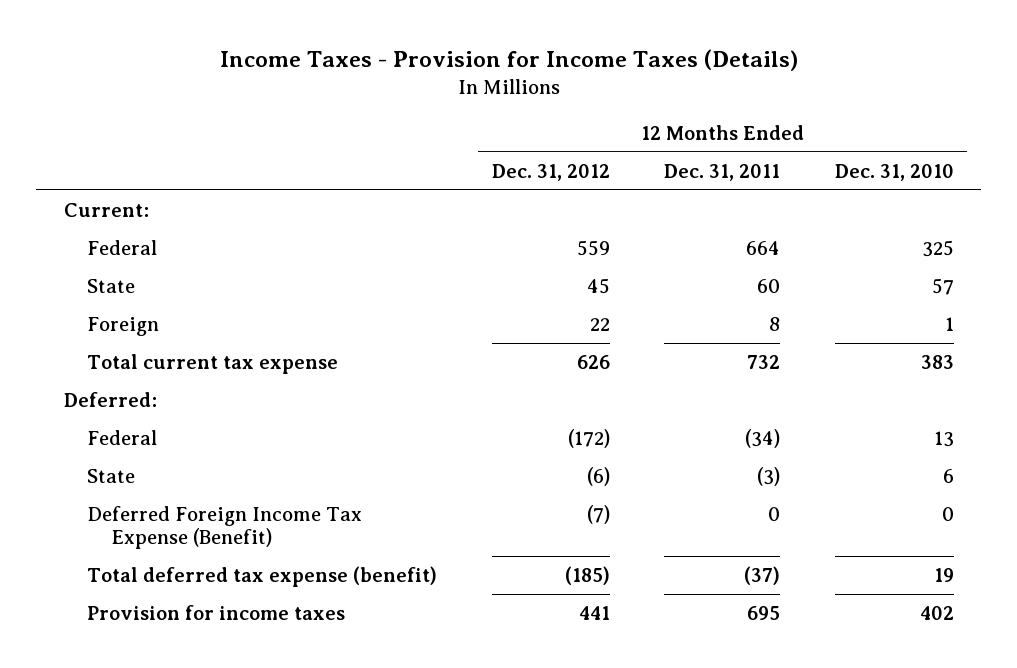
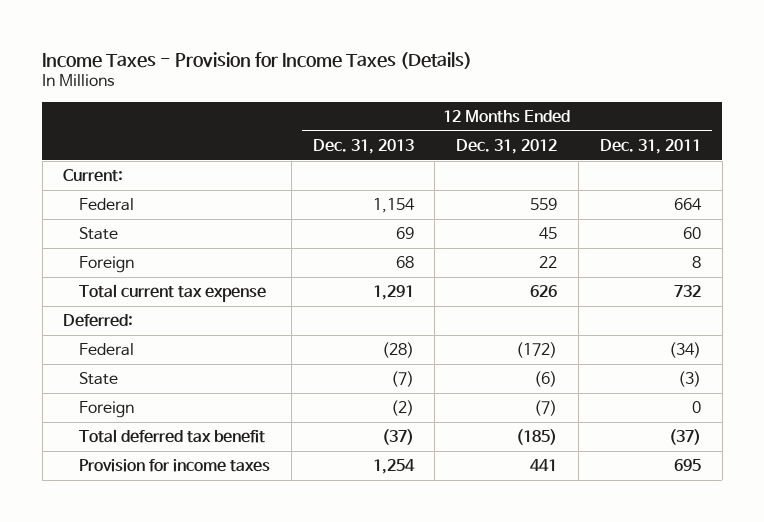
- | 12 Months Ended Dec. 31, 2012 | 12 Months Ended Dec. 31, 2011 | 12 Months Ended Dec. 31, 2010
+ | 12 Months Ended Dec. 31, 2013 | 12 Months Ended Dec. 31, 2012 | 12 Months Ended Dec. 31, 2011
- Deferred Foreign Income Tax Expense (Benefit) | (7) | 0 | 0
- Total deferred tax expense (benefit) | (185) | (37) | 19
+ Foreign | (2) | (7) | 0
+ Total deferred tax benefit | (37) | (185) | (37)

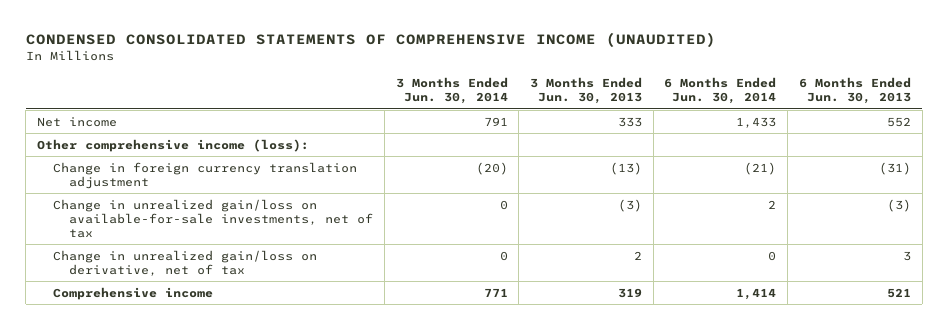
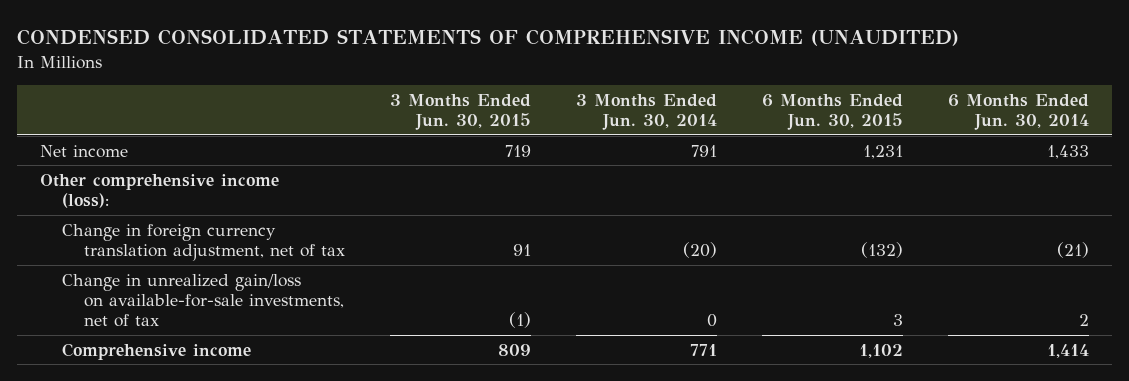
- | 3 Months Ended Jun. 30, 2014 | 3 Months Ended Jun. 30, 2013 | 6 Months Ended Jun. 30, 2014 | 6 Months Ended Jun. 30, 2013
+ | 3 Months Ended Jun. 30, 2015 | 3 Months Ended Jun. 30, 2014 | 6 Months Ended Jun. 30, 2015 | 6 Months Ended Jun. 30, 2014
- Change in foreign currency translation adjustment | (20) | (13) | (21) | (31)
+ Change in foreign currency translation adjustment, net of tax | 91 | (20) | (132) | (21)
- Change in unrealized gain/loss on derivative, net of tax | 0 | 2 | 0 | 3

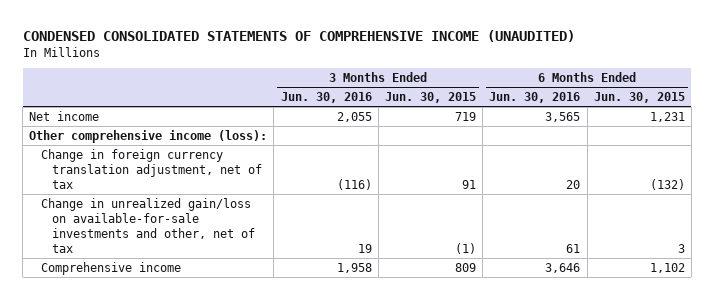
- | 3 Months Ended Jun. 30, 2015 | 3 Months Ended Jun. 30, 2014 | 6 Months Ended Jun. 30, 2015 | 6 Months Ended Jun. 30, 2014
+ | 3 Months Ended Jun. 30, 2016 | 3 Months Ended Jun. 30, 2015 | 6 Months Ended Jun. 30, 2016 | 6 Months Ended Jun. 30, 2015
- Change in unrealized gain/loss on available-for-sale investments, net of tax | (1) | 0 | 3 | 2
+ Change in unrealized gain/loss on available-for-sale investments and other, net of tax | 19 | (1) | 61 | 3

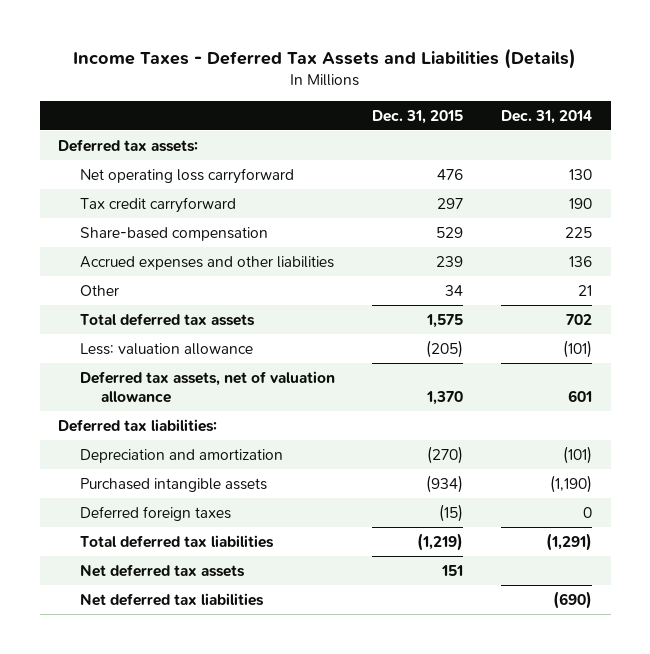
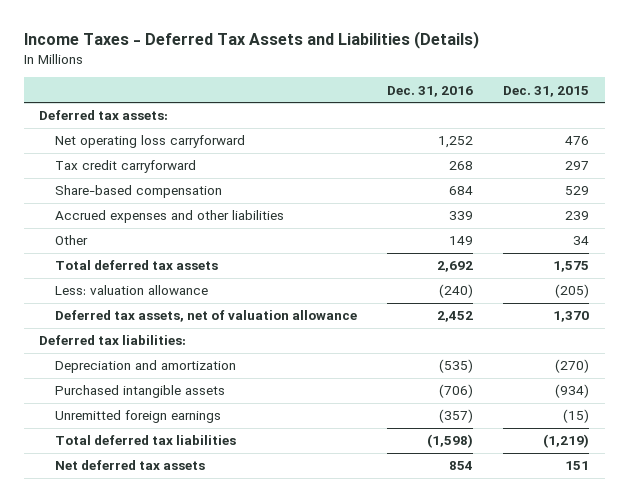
- | Dec. 31, 2015 | Dec. 31, 2014
+ | Dec. 31, 2016 | Dec. 31, 2015
- Deferred foreign taxes | (15) | 0
+ Unremitted foreign earnings | (357) | (15)
- Net deferred tax liabilities | | (690)

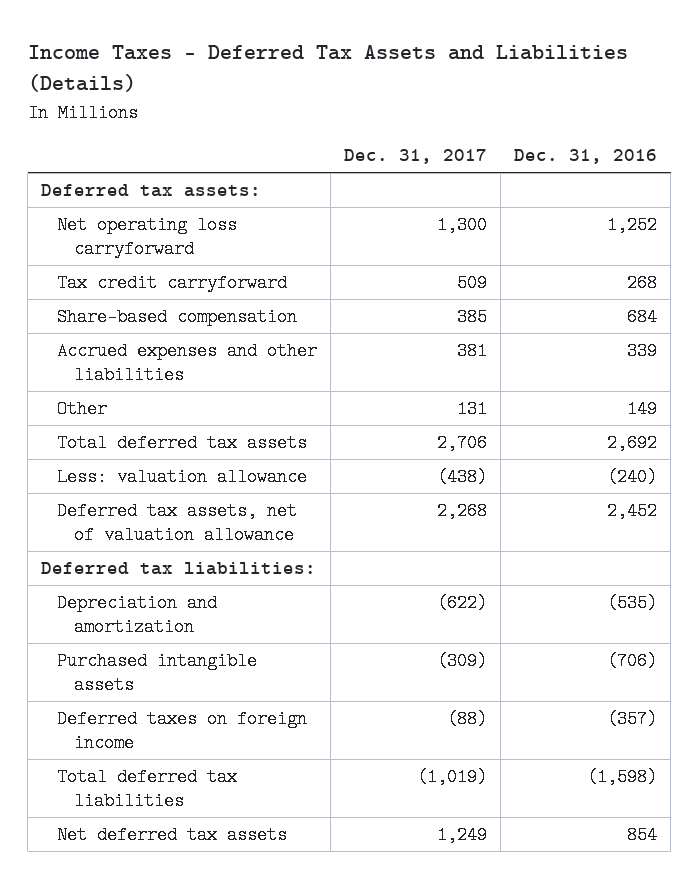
- | Dec. 31, 2016 | Dec. 31, 2015
+ | Dec. 31, 2017 | Dec. 31, 2016
- Unremitted foreign earnings | (357) | (15)
+ Deferred taxes on foreign income | (88) | (357)

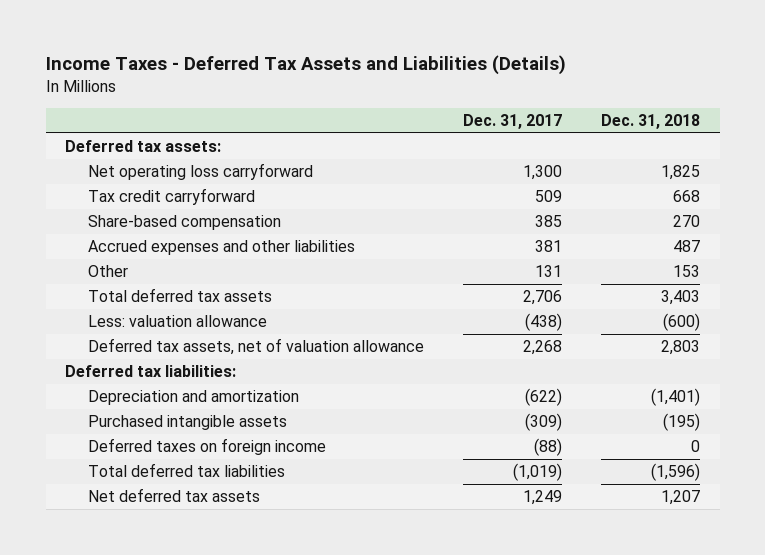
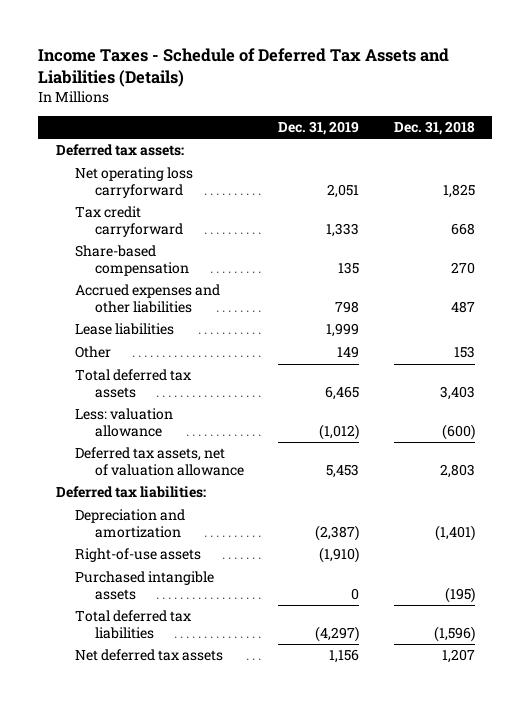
- Income Taxes - Deferred Tax Assets and Liabilities (Details)
+ Income Taxes - Schedule of Deferred Tax Assets and Liabilities (Details)
- | Dec. 31, 2017 | Dec. 31, 2018
+ | Dec. 31, 2019 | Dec. 31, 2018
+ Lease liabilities | 1,999 |
+ Right-of-use assets | (1,910) |
- Deferred taxes on foreign income | (88) | 0

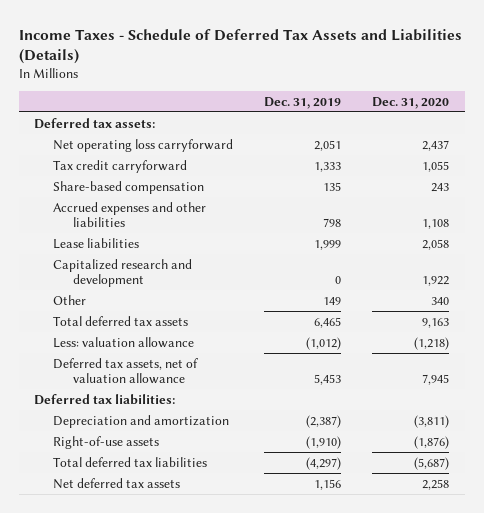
- | Dec. 31, 2019 | Dec. 31, 2018
+ | Dec. 31, 2019 | Dec. 31, 2020
+ Capitalized research and development | 0 | 1,922
- Purchased intangible assets | 0 | (195)

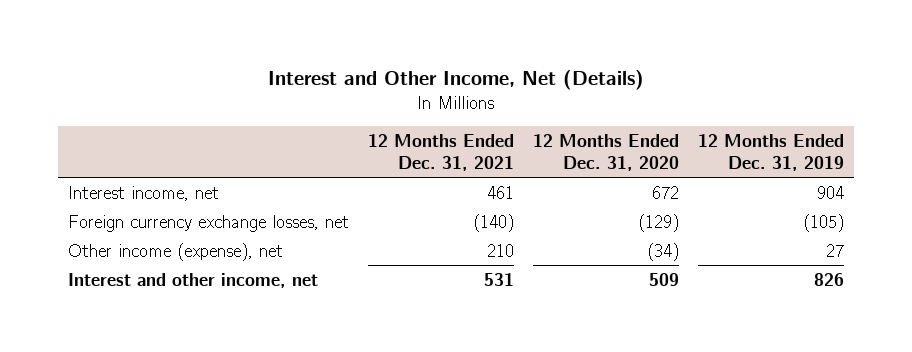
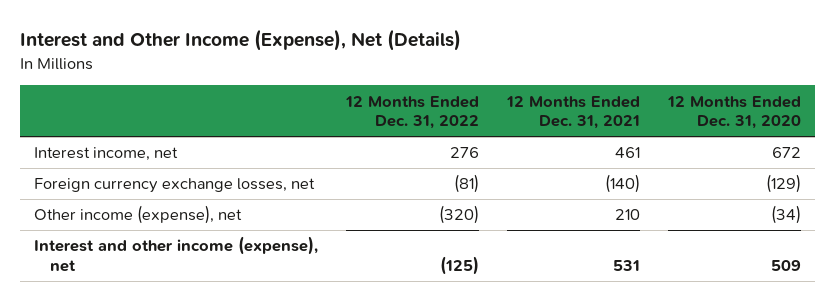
- Interest and Other Income, Net (Details)
+ Interest and Other Income (Expense), Net (Details)
- | 12 Months Ended Dec. 31, 2021 | 12 Months Ended Dec. 31, 2020 | 12 Months Ended Dec. 31, 2019
+ | 12 Months Ended Dec. 31, 2022 | 12 Months Ended Dec. 31, 2021 | 12 Months Ended Dec. 31, 2020
- Interest and other income, net | 531 | 509 | 826
+ Interest and other income (expense), net | (125) | 531 | 509

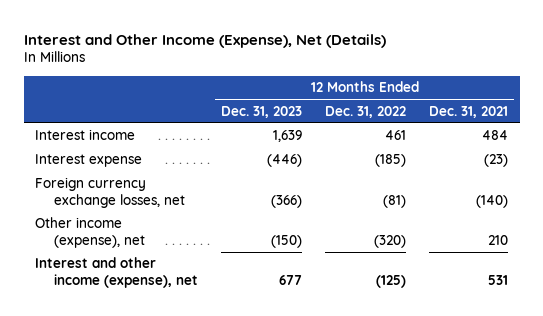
- | 12 Months Ended Dec. 31, 2022 | 12 Months Ended Dec. 31, 2021 | 12 Months Ended Dec. 31, 2020
+ | 12 Months Ended Dec. 31, 2023 | 12 Months Ended Dec. 31, 2022 | 12 Months Ended Dec. 31, 2021
- Interest income, net | 276 | 461 | 672
+ Interest income | 1,639 | 461 | 484
+ Interest expense | (446) | (185) | (23)

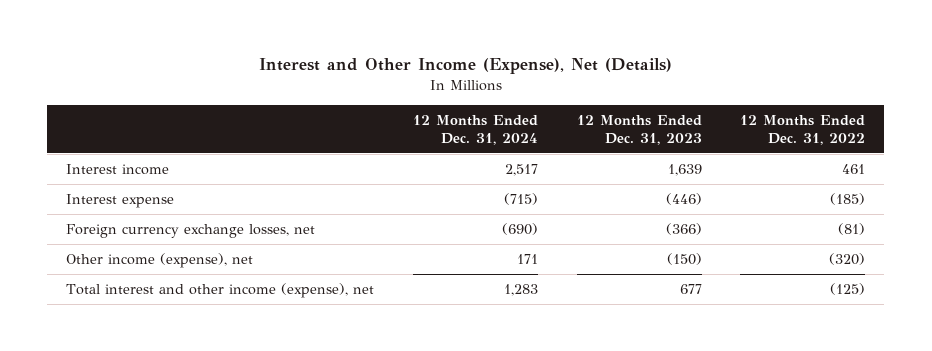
- | 12 Months Ended Dec. 31, 2023 | 12 Months Ended Dec. 31, 2022 | 12 Months Ended Dec. 31, 2021
+ | 12 Months Ended Dec. 31, 2024 | 12 Months Ended Dec. 31, 2023 | 12 Months Ended Dec. 31, 2022
- Interest and other income (expense), net | 677 | (125) | 531
+ Total interest and other income (expense), net | 1,283 | 677 | (125)

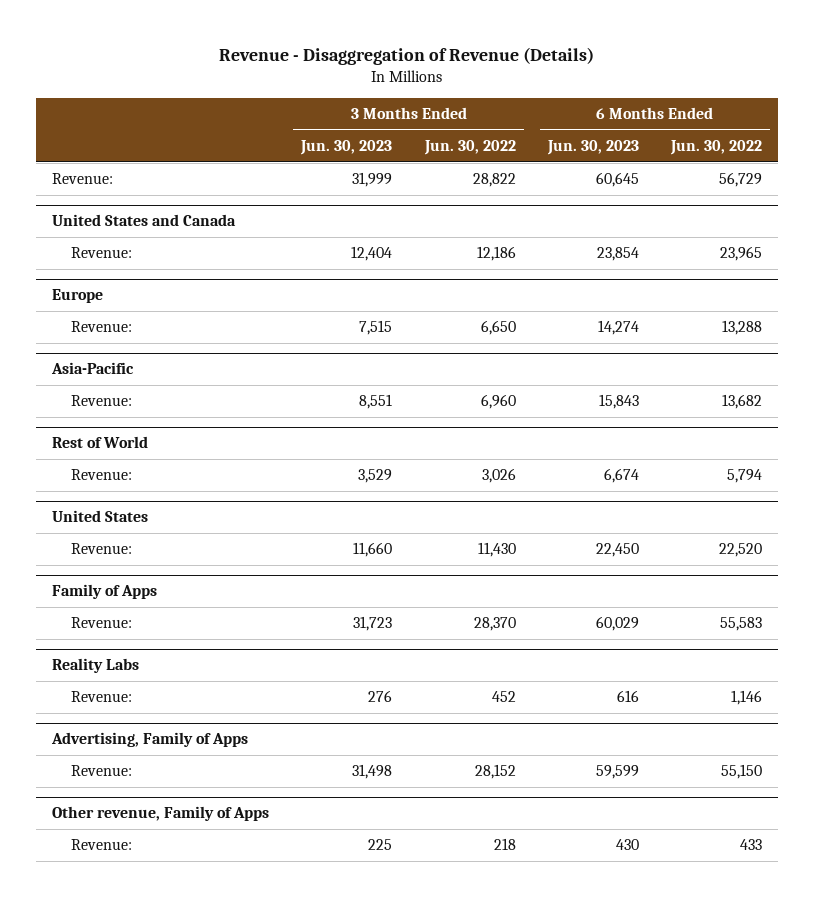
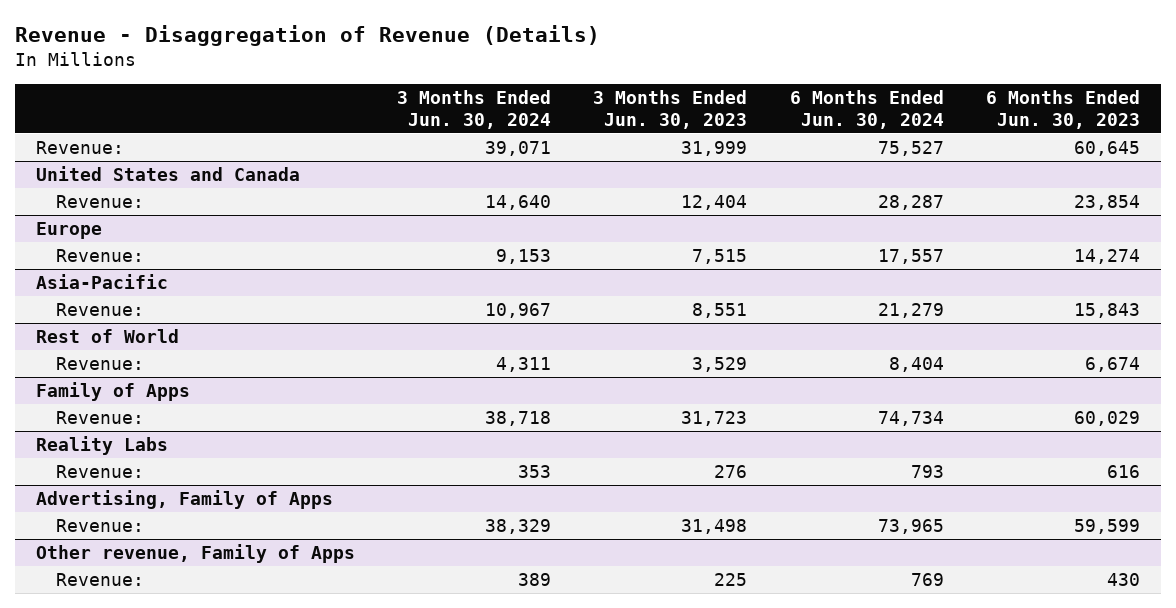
- | 3 Months Ended Jun. 30, 2023 | 3 Months Ended Jun. 30, 2022 | 6 Months Ended Jun. 30, 2023 | 6 Months Ended Jun. 30, 2022
+ | 3 Months Ended Jun. 30, 2024 | 3 Months Ended Jun. 30, 2023 | 6 Months Ended Jun. 30, 2024 | 6 Months Ended Jun. 30, 2023
- United States
- Revenue: | 11,660 | 11,430 | 22,450 | 22,520

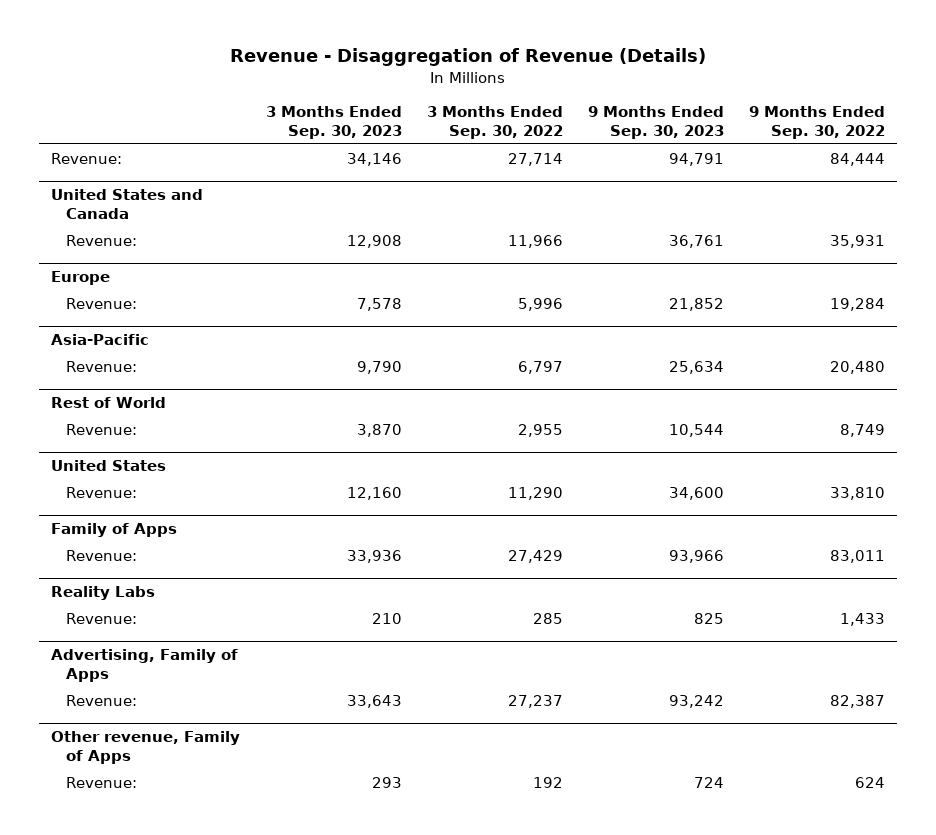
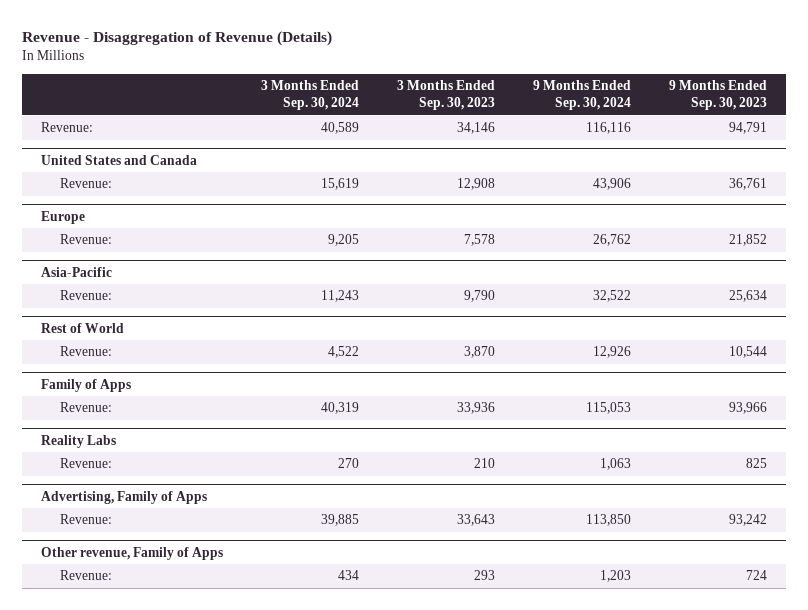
- | 3 Months Ended Sep. 30, 2023 | 3 Months Ended Sep. 30, 2022 | 9 Months Ended Sep. 30, 2023 | 9 Months Ended Sep. 30, 2022
+ | 3 Months Ended Sep. 30, 2024 | 3 Months Ended Sep. 30, 2023 | 9 Months Ended Sep. 30, 2024 | 9 Months Ended Sep. 30, 2023
- United States
- Revenue: | 12,160 | 11,290 | 34,600 | 33,810

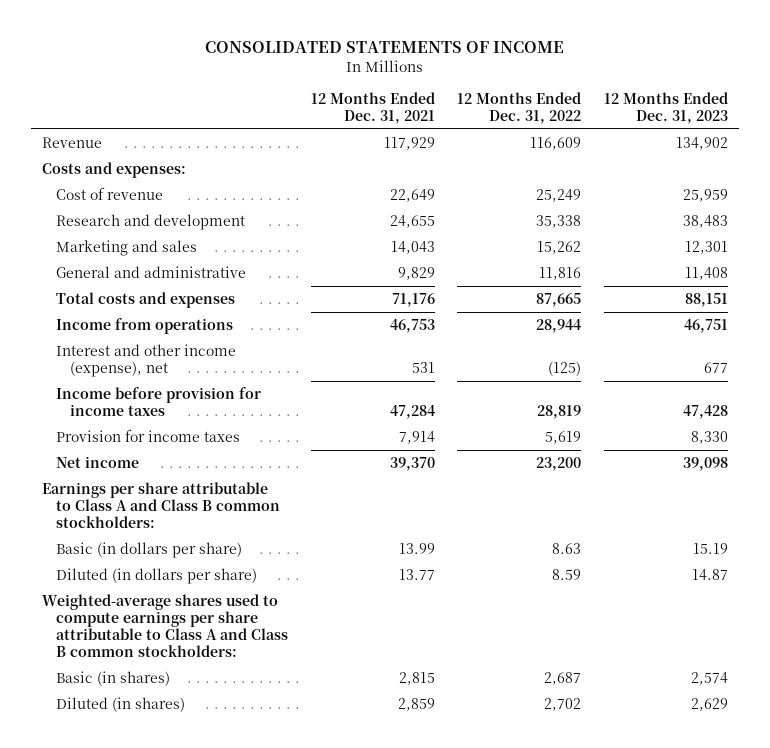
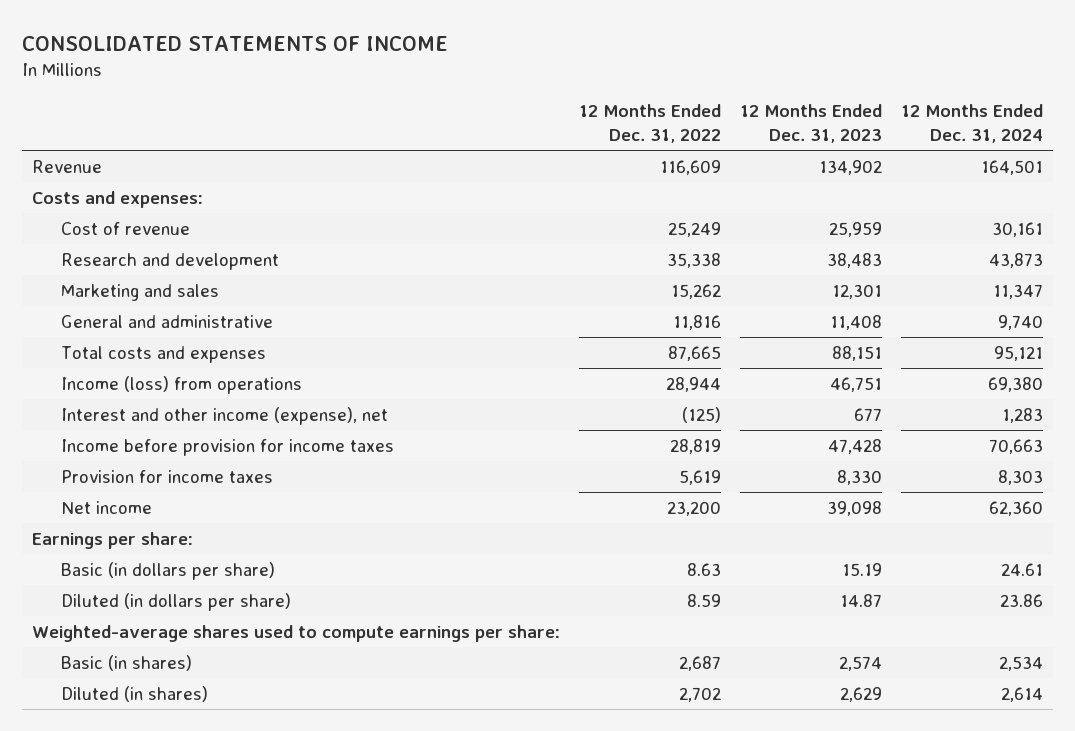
- | 12 Months Ended Dec. 31, 2021 | 12 Months Ended Dec. 31, 2022 | 12 Months Ended Dec. 31, 2023
+ | 12 Months Ended Dec. 31, 2022 | 12 Months Ended Dec. 31, 2023 | 12 Months Ended Dec. 31, 2024
- Income from operations | 46,753 | 28,944 | 46,751
+ Income (loss) from operations | 28,944 | 46,751 | 69,380
- Earnings per share attributable to Class A and Class B common stockholders:
+ Earnings per share:
- Weighted-average shares used to compute earnings per share attributable to Class A and Class B common stockholders:
+ Weighted-average shares used to compute earnings per share:

